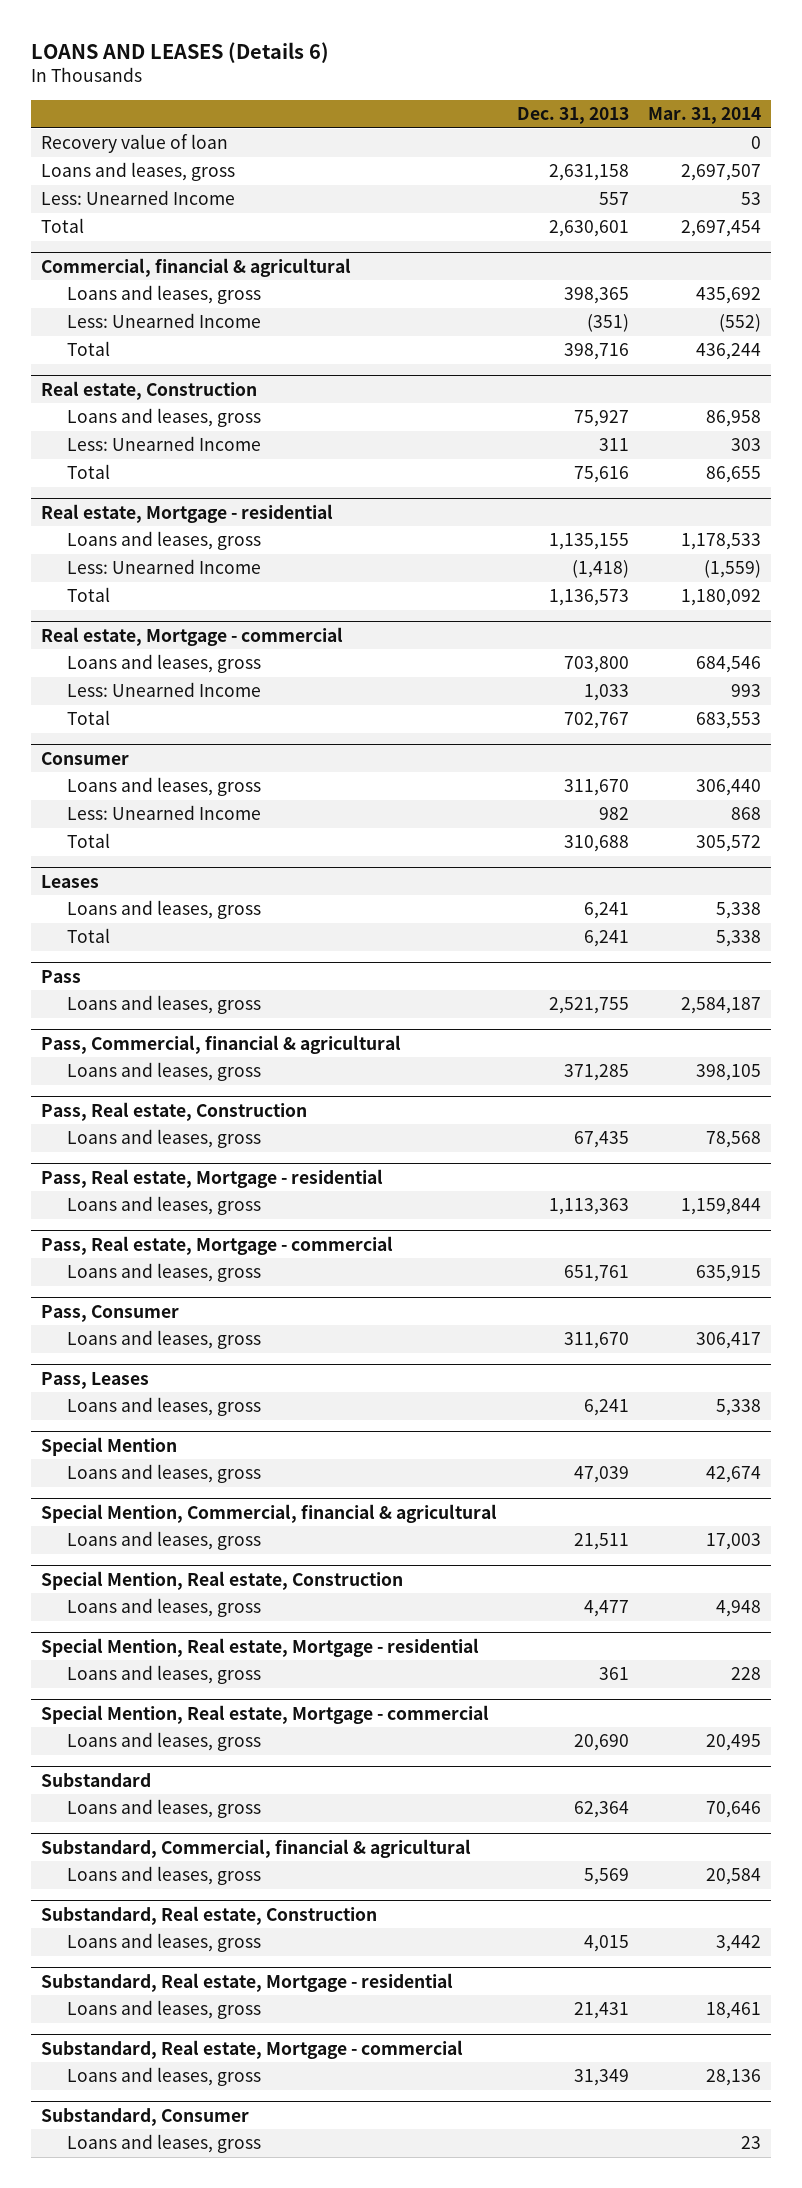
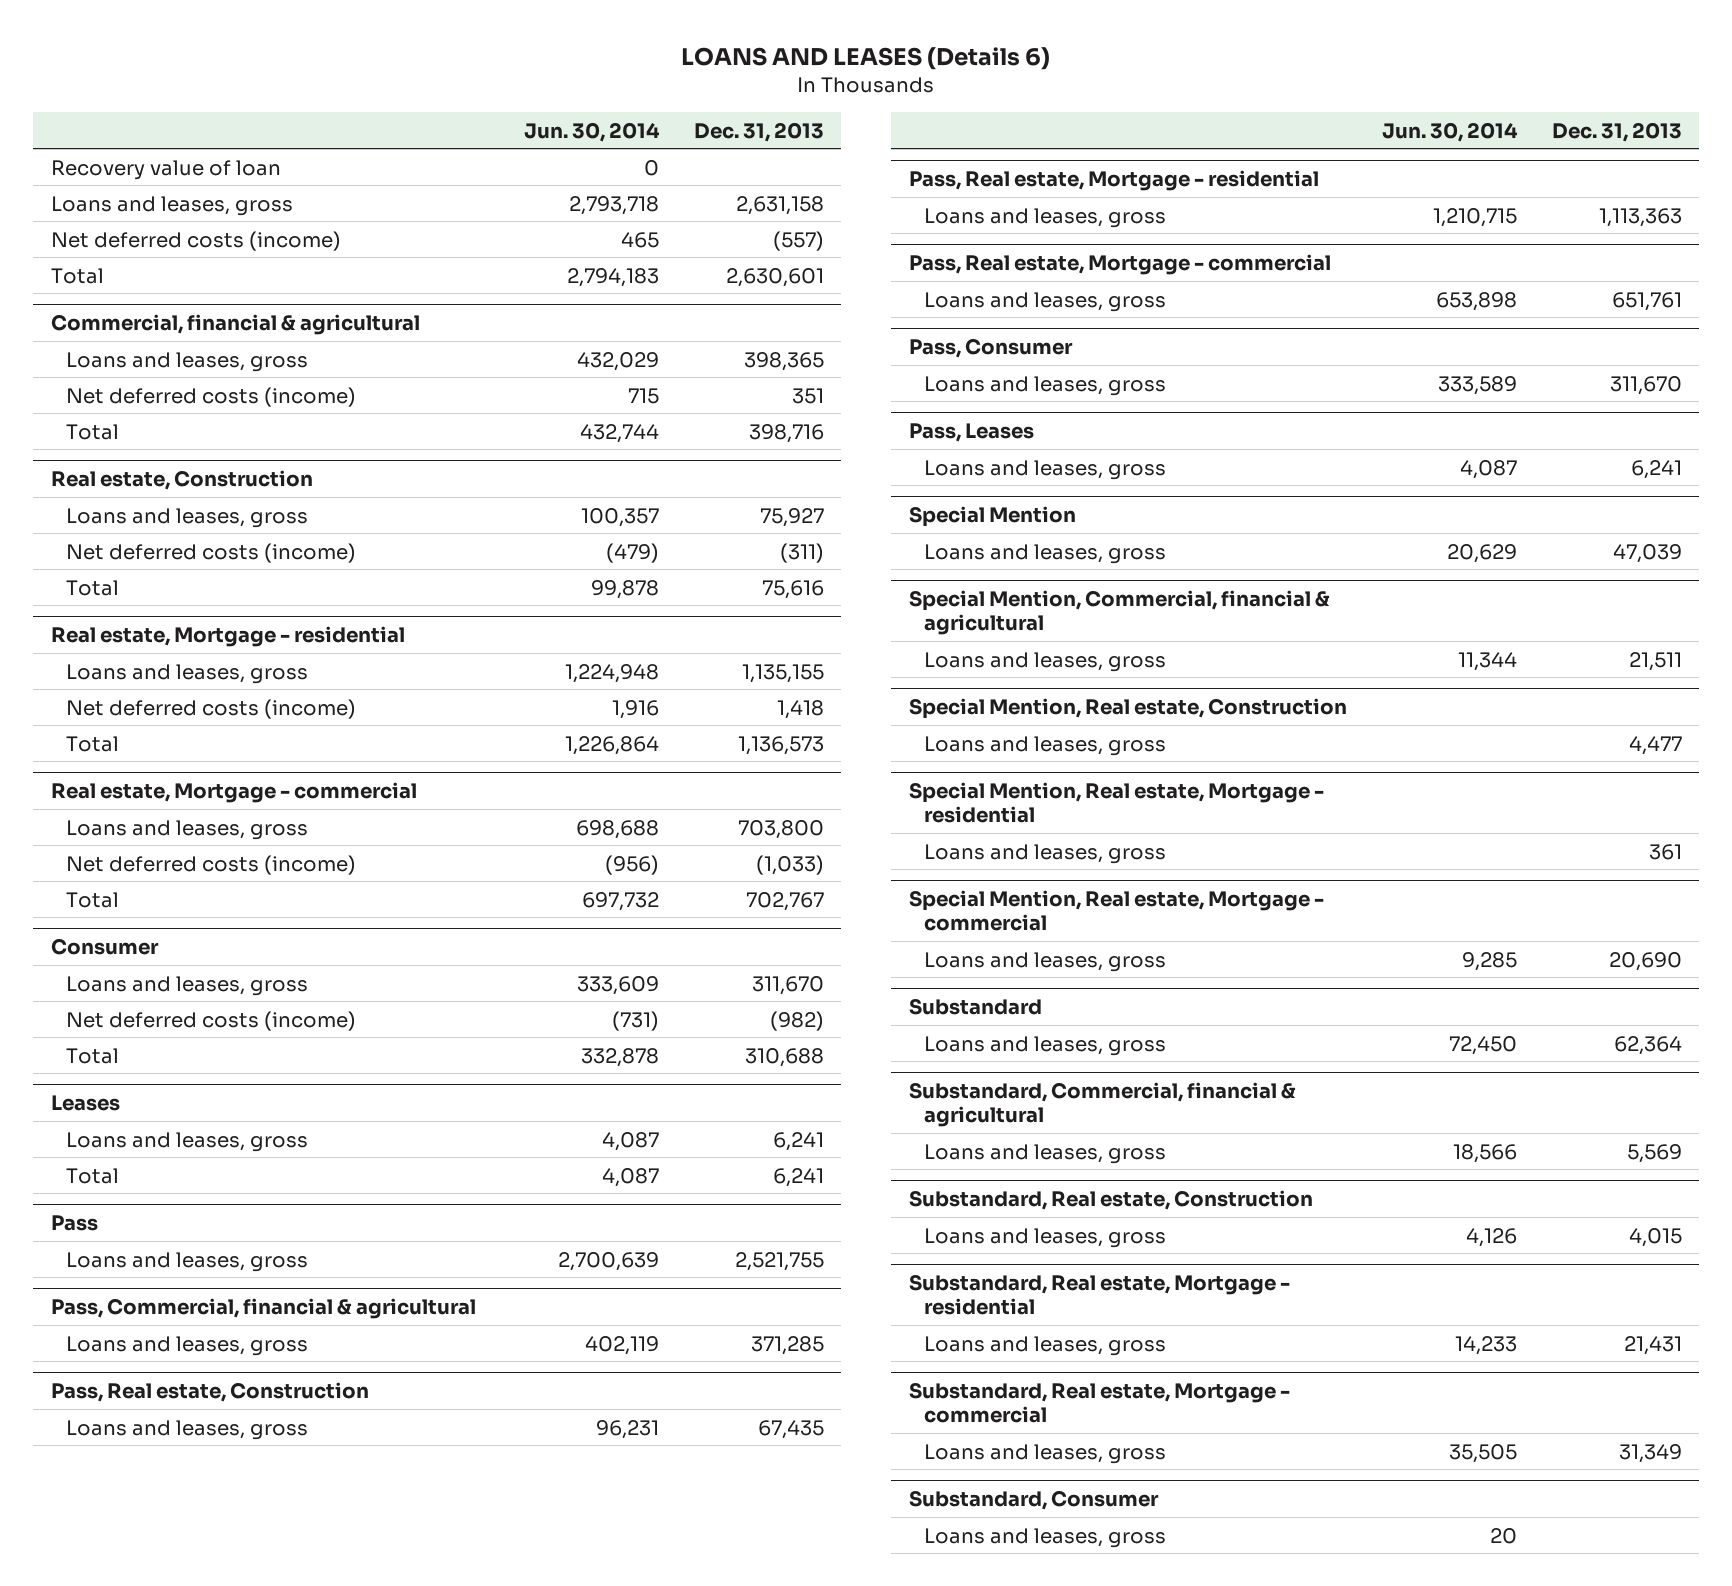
- | Dec. 31, 2013 | Mar. 31, 2014
+ | Jun. 30, 2014 | Dec. 31, 2013
- Less: Unearned Income | 557 | 53
+ Net deferred costs (income) | 465 | (557)
@ Commercial, financial & agricultural
- Less: Unearned Income | (351) | (552)
+ Net deferred costs (income) | 715 | 351
@ Real estate, Construction
- Less: Unearned Income | 311 | 303
+ Net deferred costs (income) | (479) | (311)
@ Real estate, Mortgage - residential
- Less: Unearned Income | (1,418) | (1,559)
+ Net deferred costs (income) | 1,916 | 1,418
@ Real estate, Mortgage - commercial
- Less: Unearned Income | 1,033 | 993
+ Net deferred costs (income) | (956) | (1,033)
@ Consumer
- Less: Unearned Income | 982 | 868
+ Net deferred costs (income) | (731) | (982)

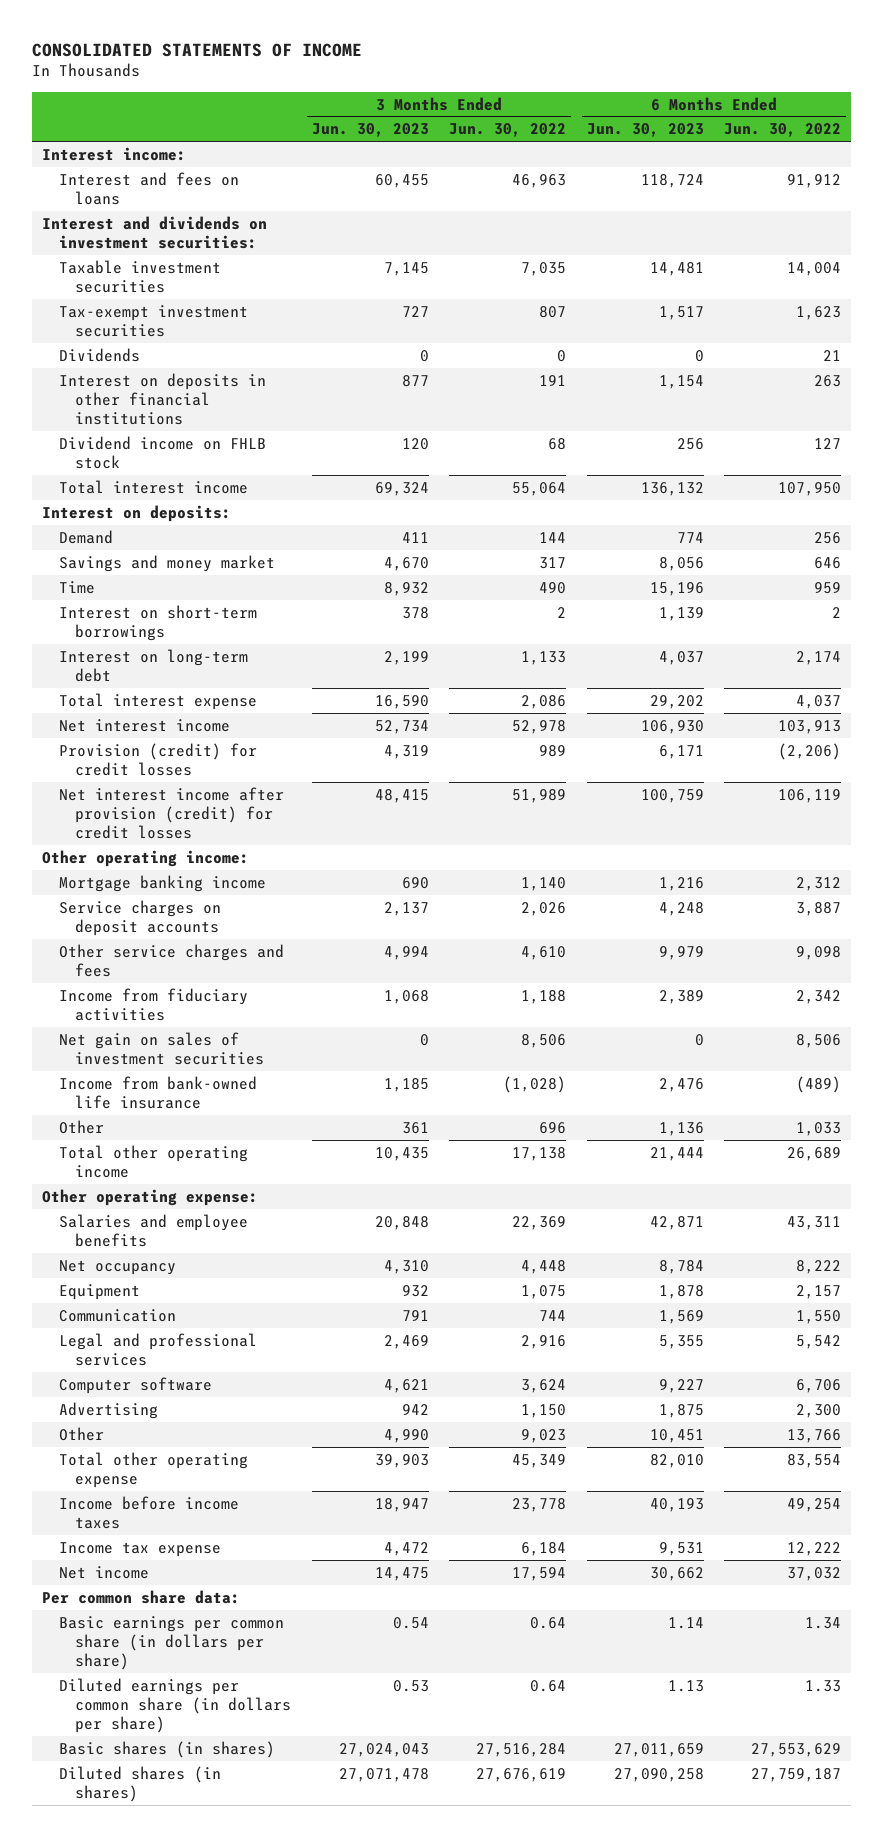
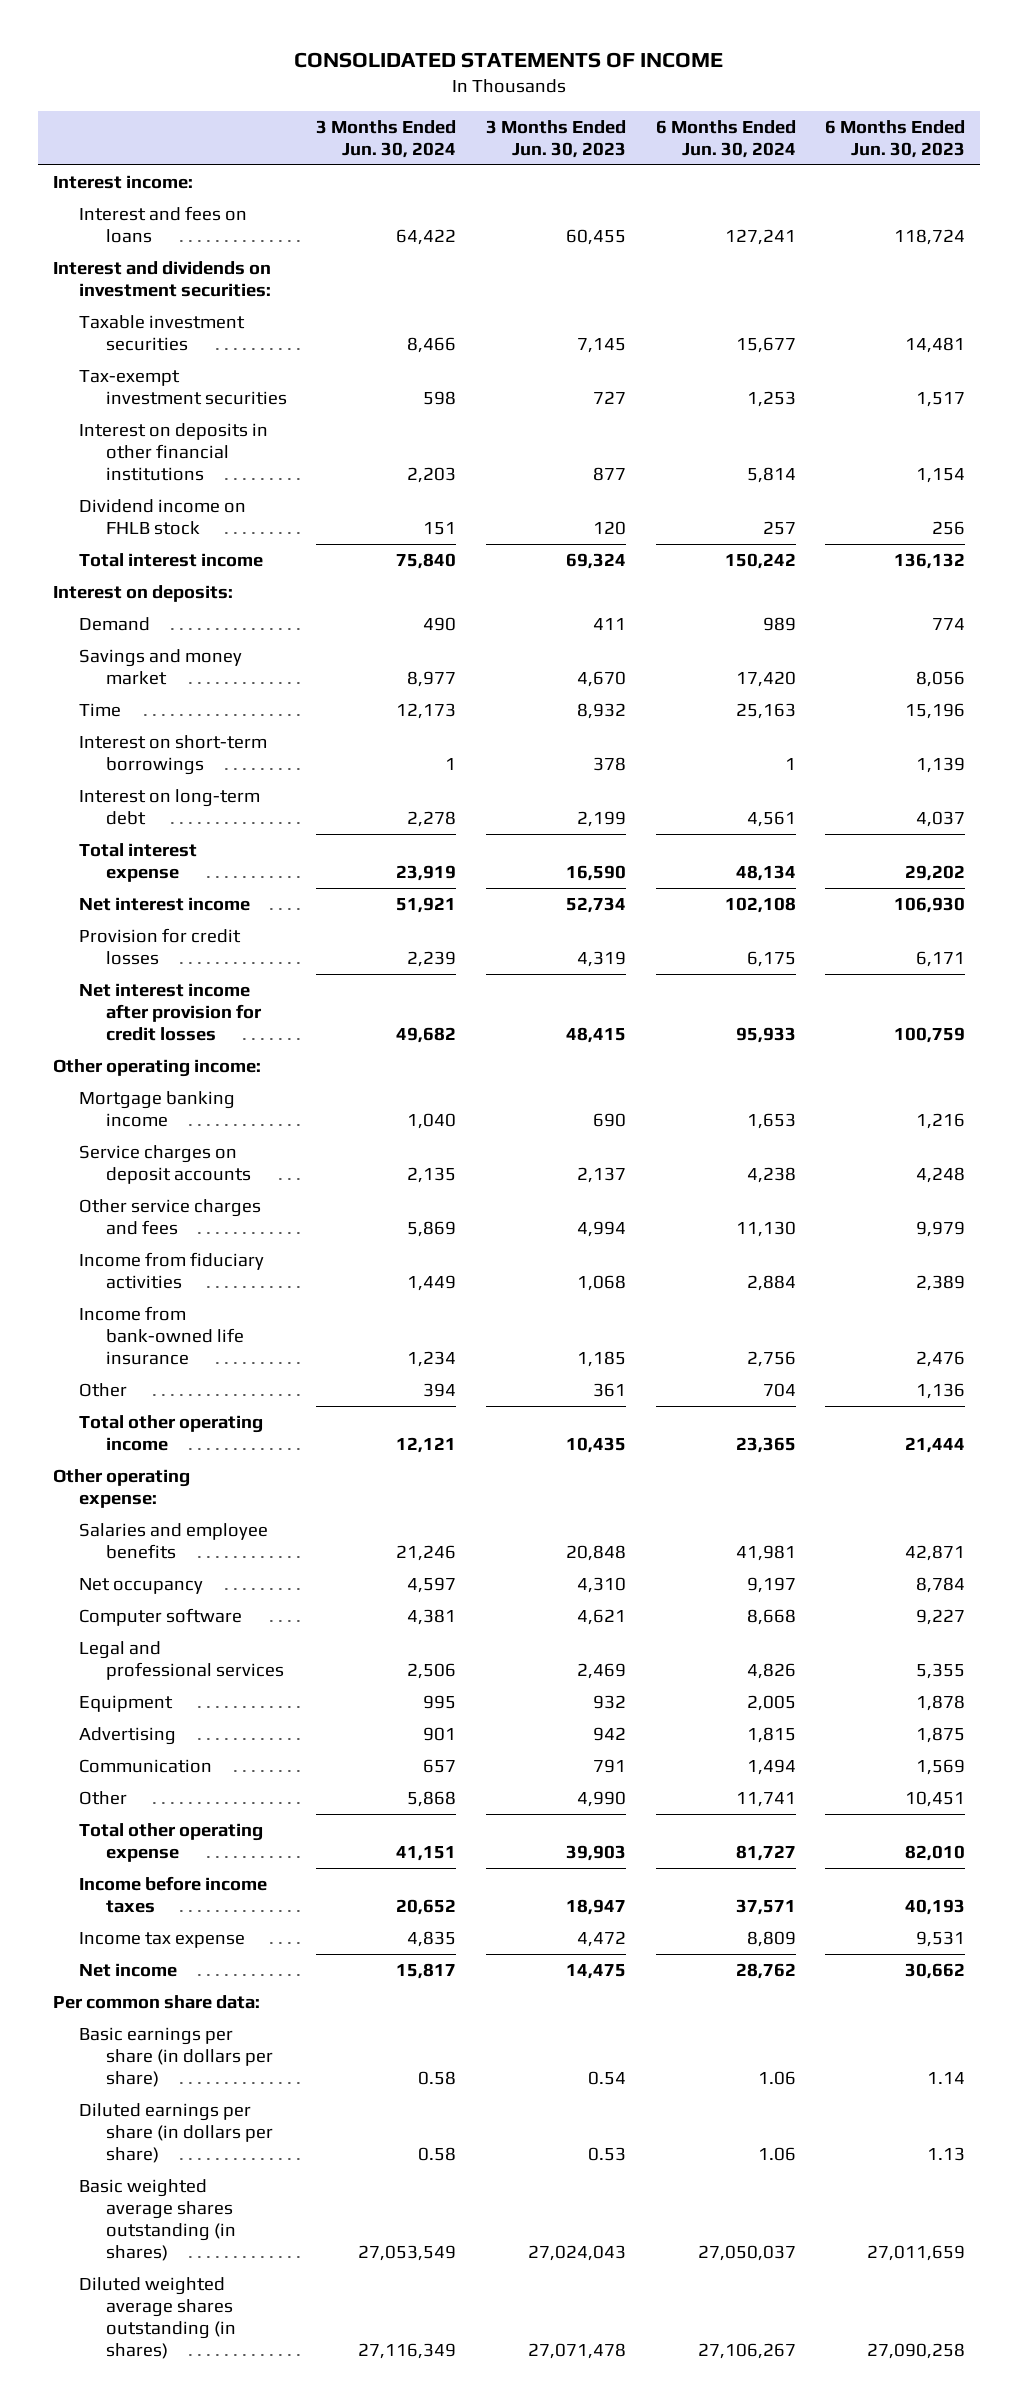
- | 3 Months Ended Jun. 30, 2023 | 3 Months Ended Jun. 30, 2022 | 6 Months Ended Jun. 30, 2023 | 6 Months Ended Jun. 30, 2022
+ | 3 Months Ended Jun. 30, 2024 | 3 Months Ended Jun. 30, 2023 | 6 Months Ended Jun. 30, 2024 | 6 Months Ended Jun. 30, 2023
- Dividends | 0 | 0 | 0 | 21
- Provision (credit) for credit losses | 4,319 | 989 | 6,171 | (2,206)
- Net interest income after provision (credit) for credit losses | 48,415 | 51,989 | 100,759 | 106,119
+ Provision for credit losses | 2,239 | 4,319 | 6,175 | 6,171
+ Net interest income after provision for credit losses | 49,682 | 48,415 | 95,933 | 100,759
- Net gain on sales of investment securities | 0 | 8,506 | 0 | 8,506
moved down: Legal and professional services | 2,506 | 2,469 | 4,826 | 5,355
moved down: Equipment | 995 | 932 | 2,005 | 1,878
moved down: Communication | 657 | 791 | 1,494 | 1,569
- Basic earnings per common share (in dollars per share) | 0.54 | 0.64 | 1.14 | 1.34
- Diluted earnings per common share (in dollars per share) | 0.53 | 0.64 | 1.13 | 1.33
- Basic shares (in shares) | 27,024,043 | 27,516,284 | 27,011,659 | 27,553,629
- Diluted shares (in shares) | 27,071,478 | 27,676,619 | 27,090,258 | 27,759,187
+ Basic earnings per share (in dollars per share) | 0.58 | 0.54 | 1.06 | 1.14
+ Diluted earnings per share (in dollars per share) | 0.58 | 0.53 | 1.06 | 1.13
+ Basic weighted average shares outstanding (in shares) | 27,053,549 | 27,024,043 | 27,050,037 | 27,011,659
+ Diluted weighted average shares outstanding (in shares) | 27,116,349 | 27,071,478 | 27,106,267 | 27,090,258

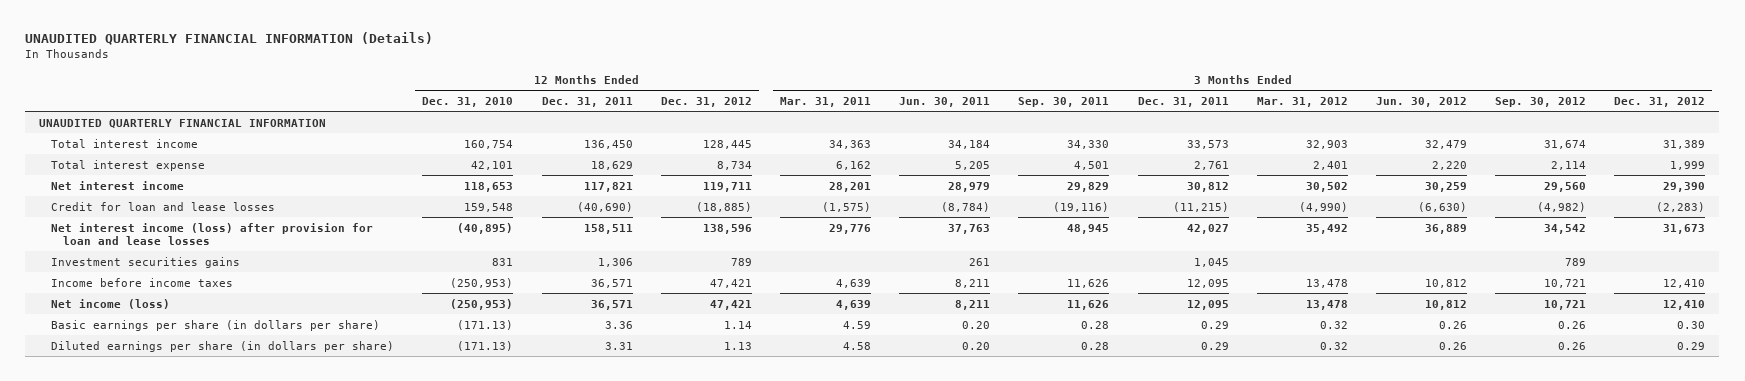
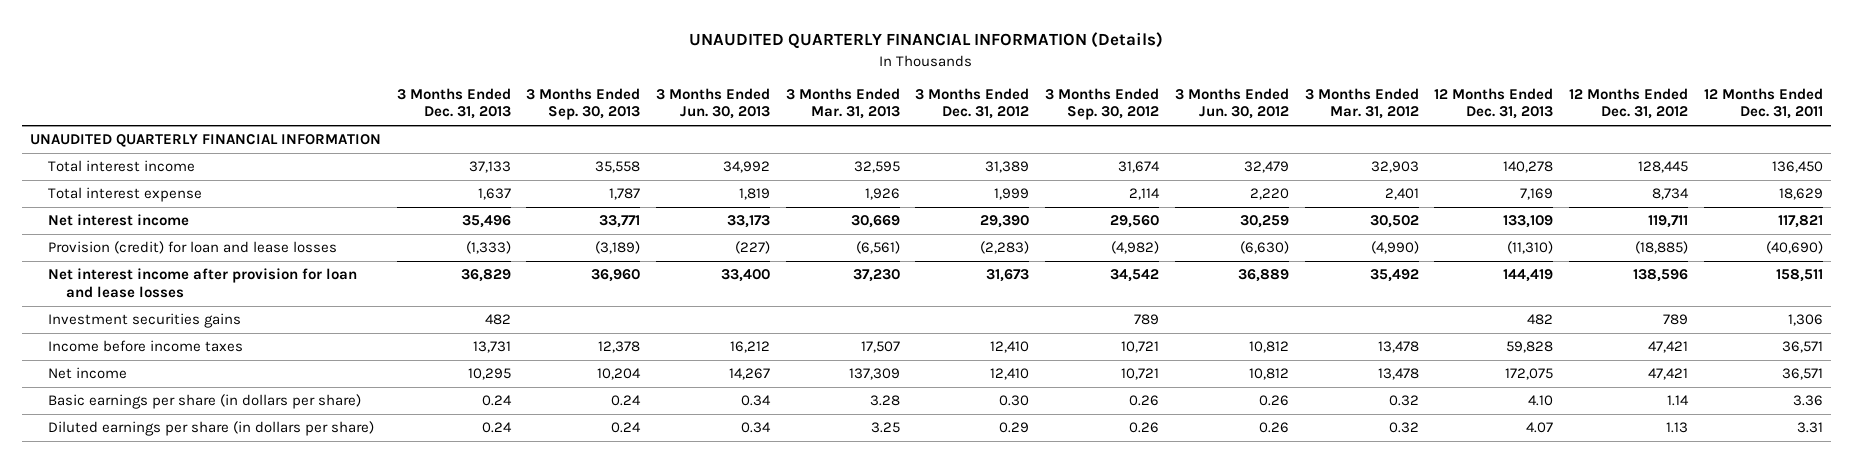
- | 12 Months Ended Dec. 31, 2010 | 12 Months Ended Dec. 31, 2011 | 12 Months Ended Dec. 31, 2012 | 3 Months Ended Mar. 31, 2011 | 3 Months Ended Jun. 30, 2011 | 3 Months Ended Sep. 30, 2011 | 3 Months Ended Dec. 31, 2011 | 3 Months Ended Mar. 31, 2012 | 3 Months Ended Jun. 30, 2012 | 3 Months Ended Sep. 30, 2012 | 3 Months Ended Dec. 31, 2012
+ | 3 Months Ended Dec. 31, 2013 | 3 Months Ended Sep. 30, 2013 | 3 Months Ended Jun. 30, 2013 | 3 Months Ended Mar. 31, 2013 | 3 Months Ended Dec. 31, 2012 | 3 Months Ended Sep. 30, 2012 | 3 Months Ended Jun. 30, 2012 | 3 Months Ended Mar. 31, 2012 | 12 Months Ended Dec. 31, 2013 | 12 Months Ended Dec. 31, 2012 | 12 Months Ended Dec. 31, 2011
- Credit for loan and lease losses | 159,548 | (40,690) | (18,885) | (1,575) | (8,784) | (19,116) | (11,215) | (4,990) | (6,630) | (4,982) | (2,283)
- Net interest income (loss) after provision for loan and lease losses | (40,895) | 158,511 | 138,596 | 29,776 | 37,763 | 48,945 | 42,027 | 35,492 | 36,889 | 34,542 | 31,673
+ Provision (credit) for loan and lease losses | (1,333) | (3,189) | (227) | (6,561) | (2,283) | (4,982) | (6,630) | (4,990) | (11,310) | (18,885) | (40,690)
+ Net interest income after provision for loan and lease losses | 36,829 | 36,960 | 33,400 | 37,230 | 31,673 | 34,542 | 36,889 | 35,492 | 144,419 | 138,596 | 158,511
- Net income (loss) | (250,953) | 36,571 | 47,421 | 4,639 | 8,211 | 11,626 | 12,095 | 13,478 | 10,812 | 10,721 | 12,410
+ Net income | 10,295 | 10,204 | 14,267 | 137,309 | 12,410 | 10,721 | 10,812 | 13,478 | 172,075 | 47,421 | 36,571

